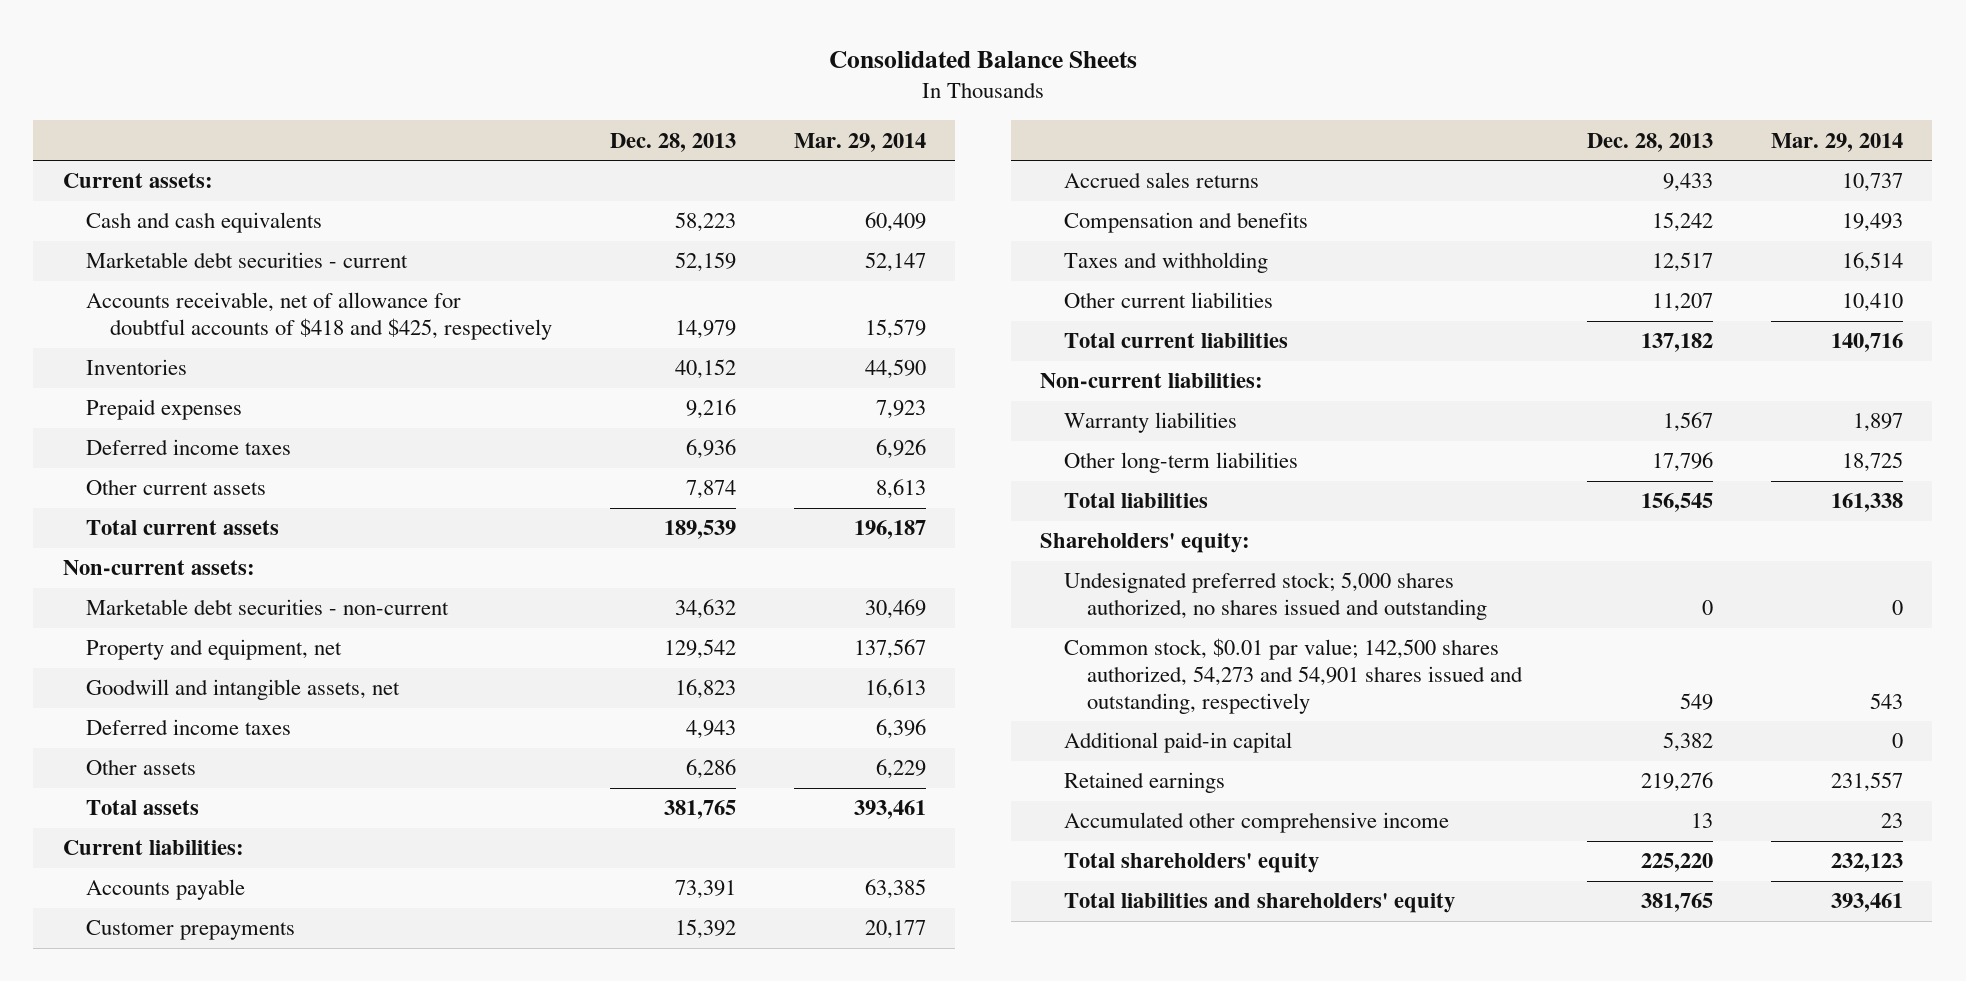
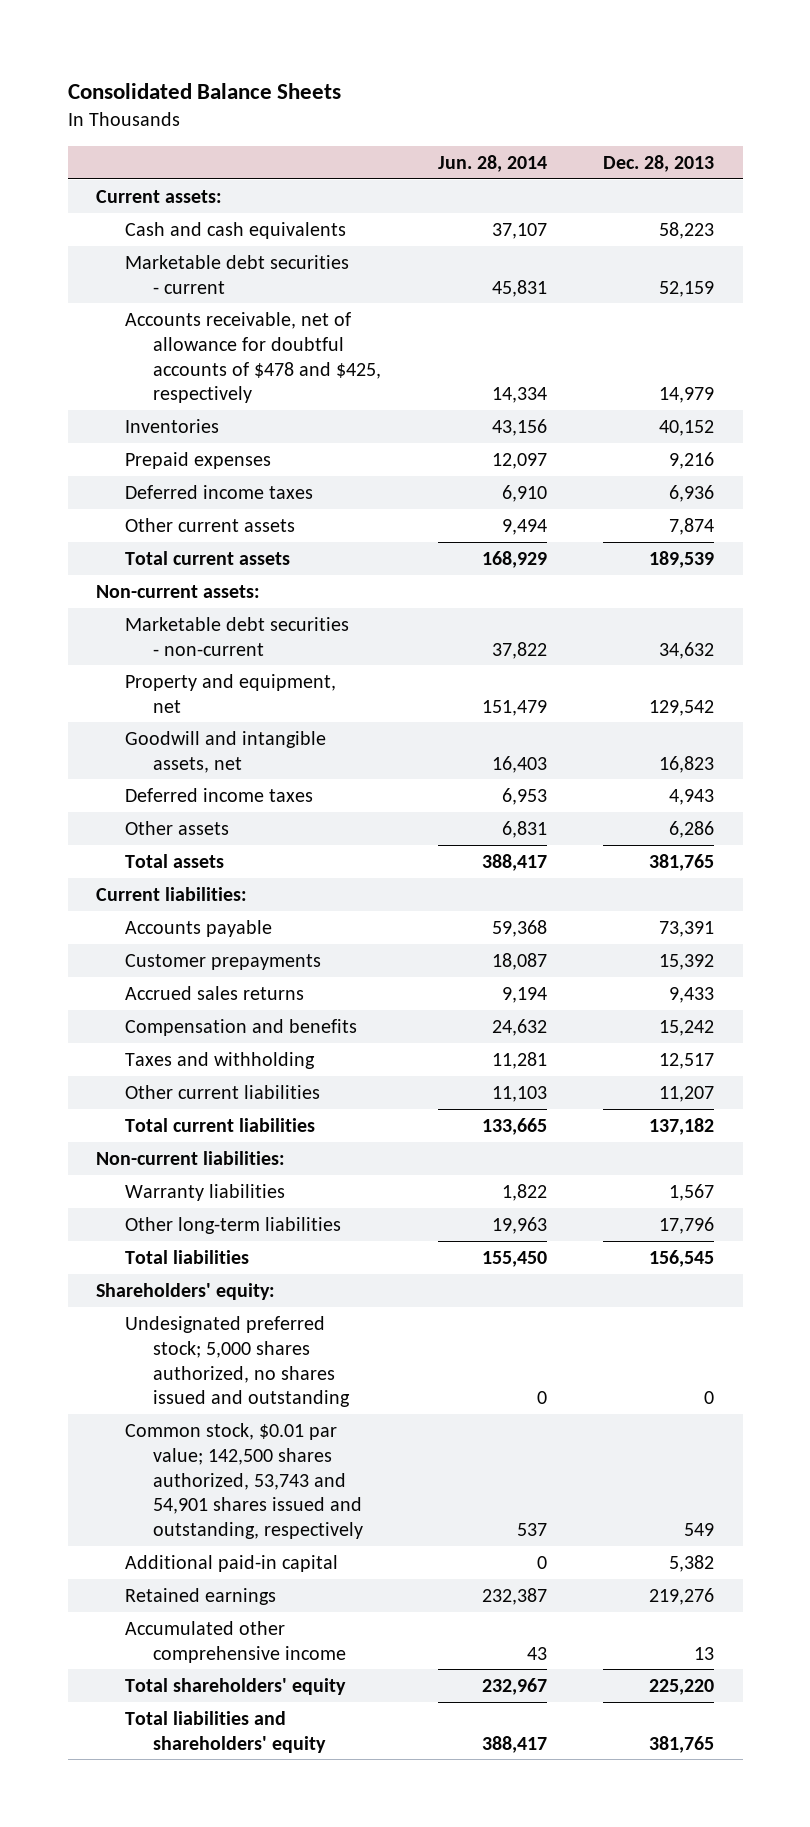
- | Dec. 28, 2013 | Mar. 29, 2014
+ | Jun. 28, 2014 | Dec. 28, 2013
- Accounts receivable, net of allowance for doubtful accounts of $418 and $425, respectively | 14,979 | 15,579
+ Accounts receivable, net of allowance for doubtful accounts of $478 and $425, respectively | 14,334 | 14,979
- Common stock, $0.01 par value; 142,500 shares authorized, 54,273 and 54,901 shares issued and outstanding, respectively | 549 | 543
+ Common stock, $0.01 par value; 142,500 shares authorized, 53,743 and 54,901 shares issued and outstanding, respectively | 537 | 549

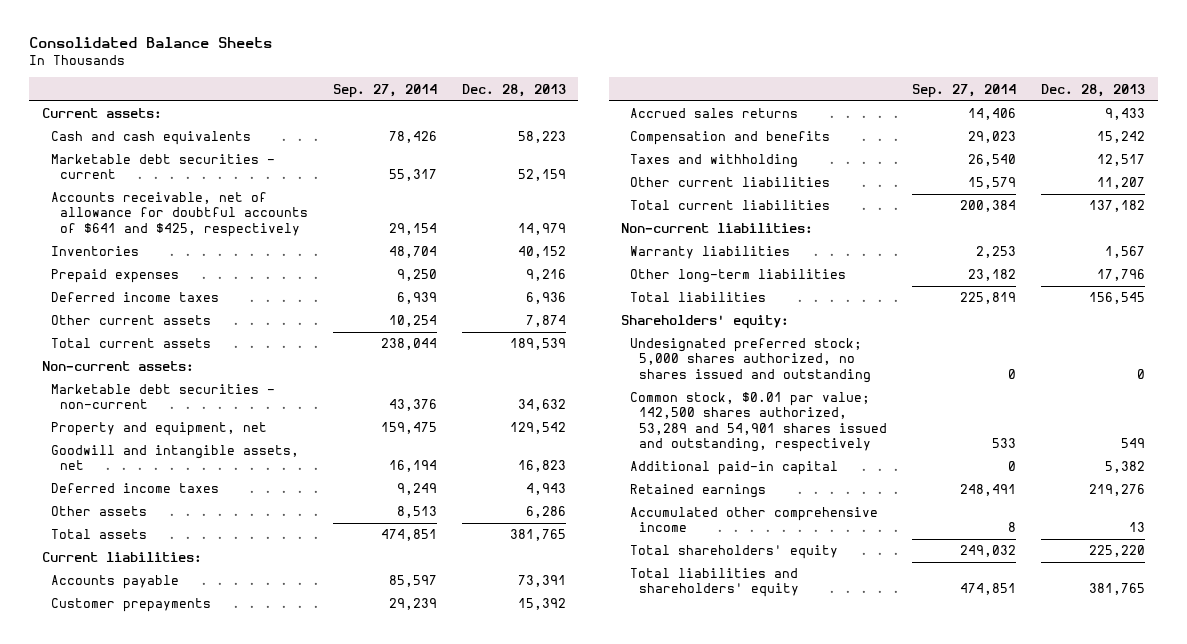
- | Jun. 28, 2014 | Dec. 28, 2013
+ | Sep. 27, 2014 | Dec. 28, 2013
- Accounts receivable, net of allowance for doubtful accounts of $478 and $425, respectively | 14,334 | 14,979
+ Accounts receivable, net of allowance for doubtful accounts of $641 and $425, respectively | 29,154 | 14,979
- Common stock, $0.01 par value; 142,500 shares authorized, 53,743 and 54,901 shares issued and outstanding, respectively | 537 | 549
+ Common stock, $0.01 par value; 142,500 shares authorized, 53,289 and 54,901 shares issued and outstanding, respectively | 533 | 549

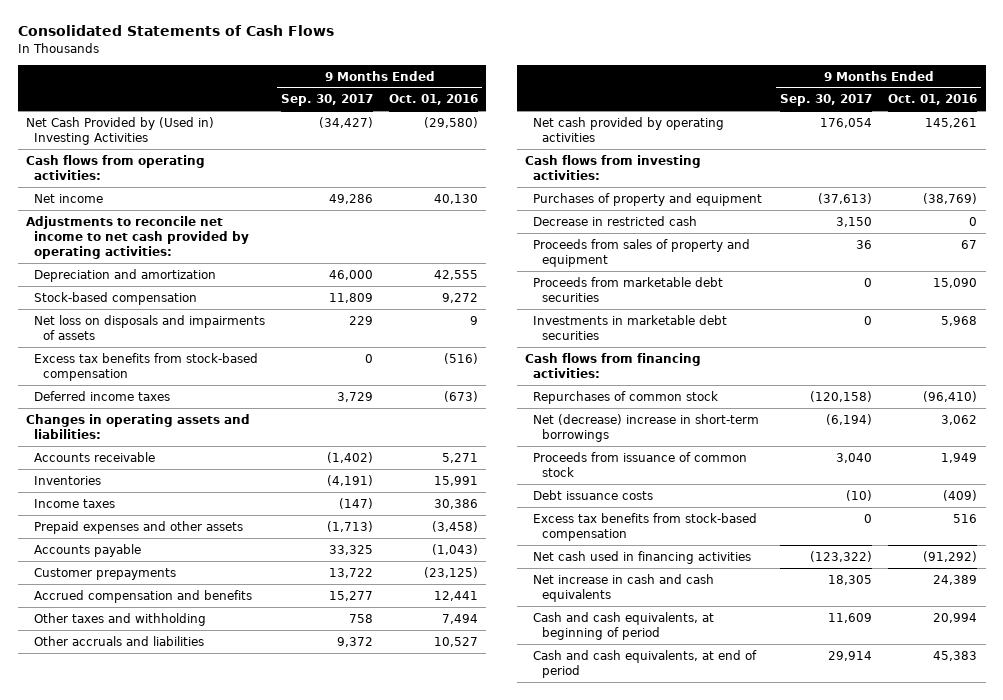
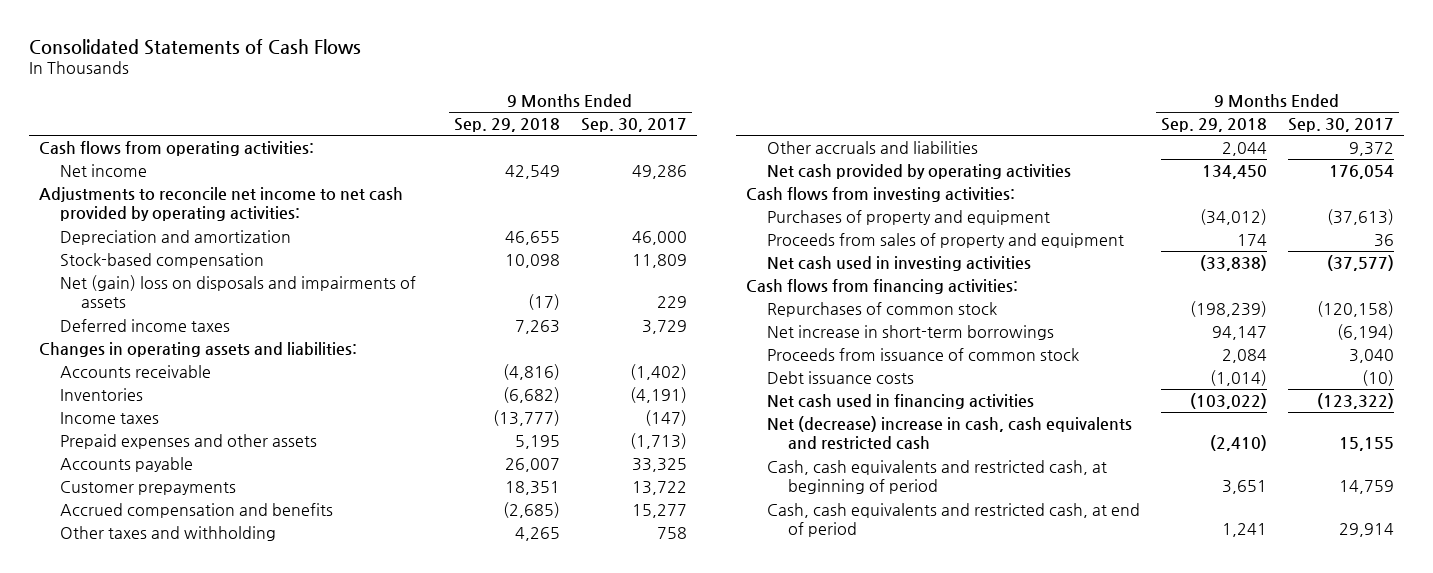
- | 9 Months Ended Sep. 30, 2017 | 9 Months Ended Oct. 01, 2016
+ | 9 Months Ended Sep. 29, 2018 | 9 Months Ended Sep. 30, 2017
- Net Cash Provided by (Used in) Investing Activities | (34,427) | (29,580)
- Net loss on disposals and impairments of assets | 229 | 9
- Excess tax benefits from stock-based compensation | 0 | (516)
+ Net (gain) loss on disposals and impairments of assets | (17) | 229
- Decrease in restricted cash | 3,150 | 0
- Proceeds from marketable debt securities | 0 | 15,090
- Investments in marketable debt securities | 0 | 5,968
+ Net cash used in investing activities | (33,838) | (37,577)
- Net (decrease) increase in short-term borrowings | (6,194) | 3,062
+ Net increase in short-term borrowings | 94,147 | (6,194)
- Excess tax benefits from stock-based compensation | 0 | 516
- Net increase in cash and cash equivalents | 18,305 | 24,389
- Cash and cash equivalents, at beginning of period | 11,609 | 20,994
- Cash and cash equivalents, at end of period | 29,914 | 45,383
+ Net (decrease) increase in cash, cash equivalents and restricted cash | (2,410) | 15,155
+ Cash, cash equivalents and restricted cash, at beginning of period | 3,651 | 14,759
+ Cash, cash equivalents and restricted cash, at end of period | 1,241 | 29,914

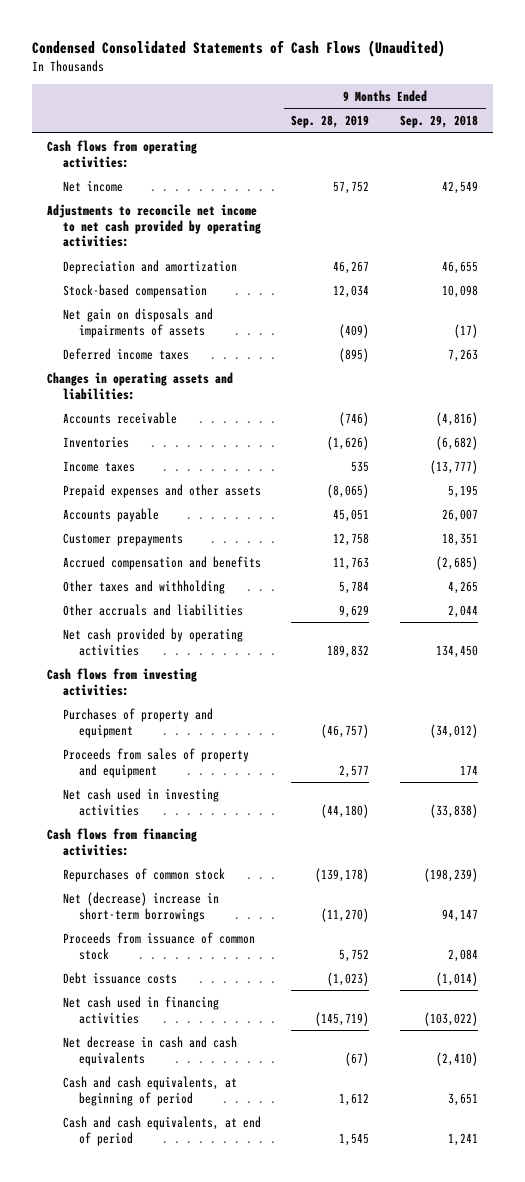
- Consolidated Statements of Cash Flows
+ Condensed Consolidated Statements of Cash Flows (Unaudited)
- | 9 Months Ended Sep. 29, 2018 | 9 Months Ended Sep. 30, 2017
+ | 9 Months Ended Sep. 28, 2019 | 9 Months Ended Sep. 29, 2018
- Net (gain) loss on disposals and impairments of assets | (17) | 229
+ Net gain on disposals and impairments of assets | (409) | (17)
- Net increase in short-term borrowings | 94,147 | (6,194)
+ Net (decrease) increase in short-term borrowings | (11,270) | 94,147
- Net (decrease) increase in cash, cash equivalents and restricted cash | (2,410) | 15,155
- Cash, cash equivalents and restricted cash, at beginning of period | 3,651 | 14,759
- Cash, cash equivalents and restricted cash, at end of period | 1,241 | 29,914
+ Net decrease in cash and cash equivalents | (67) | (2,410)
+ Cash and cash equivalents, at beginning of period | 1,612 | 3,651
+ Cash and cash equivalents, at end of period | 1,545 | 1,241

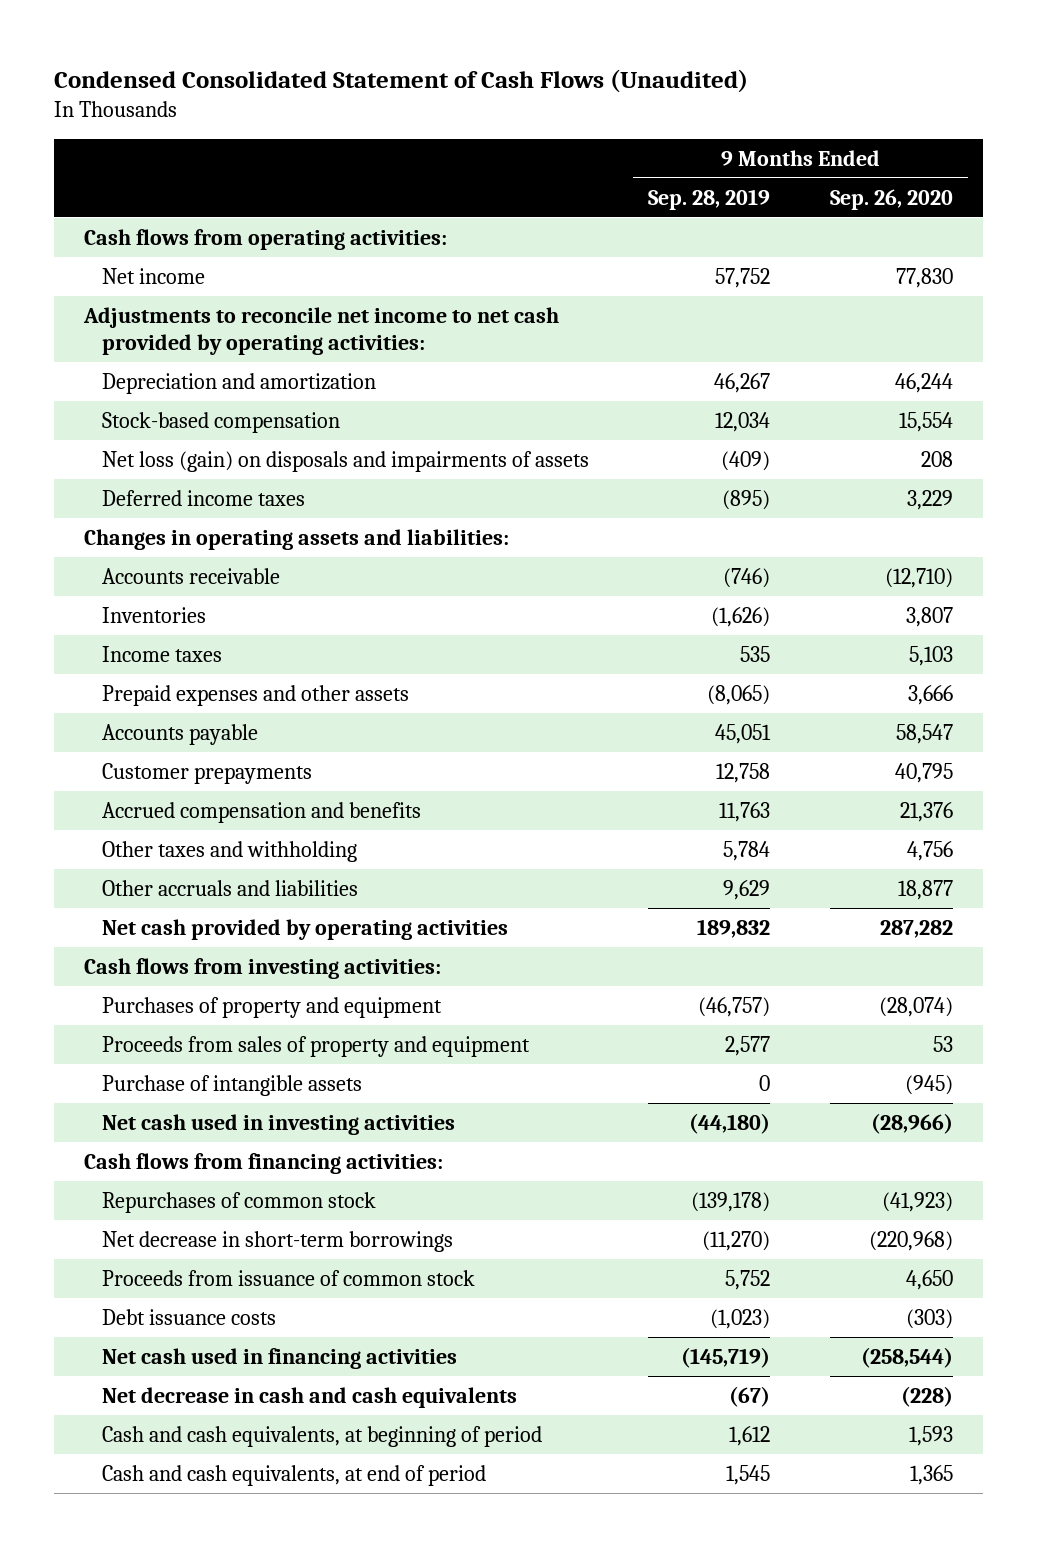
- Condensed Consolidated Statements of Cash Flows (Unaudited)
+ Condensed Consolidated Statement of Cash Flows (Unaudited)
- | 9 Months Ended Sep. 28, 2019 | 9 Months Ended Sep. 29, 2018
+ | 9 Months Ended Sep. 28, 2019 | 9 Months Ended Sep. 26, 2020
- Net gain on disposals and impairments of assets | (409) | (17)
+ Net loss (gain) on disposals and impairments of assets | (409) | 208
+ Purchase of intangible assets | 0 | (945)
- Net (decrease) increase in short-term borrowings | (11,270) | 94,147
+ Net decrease in short-term borrowings | (11,270) | (220,968)

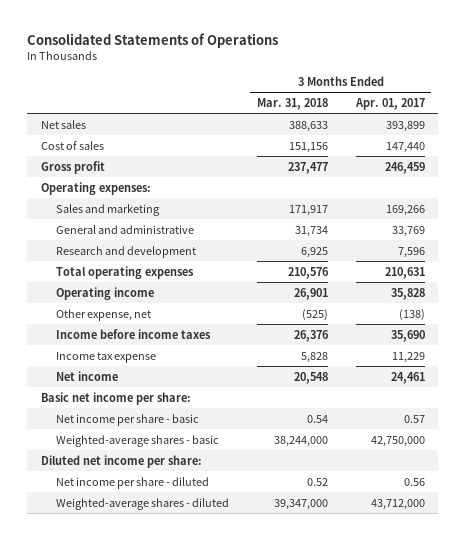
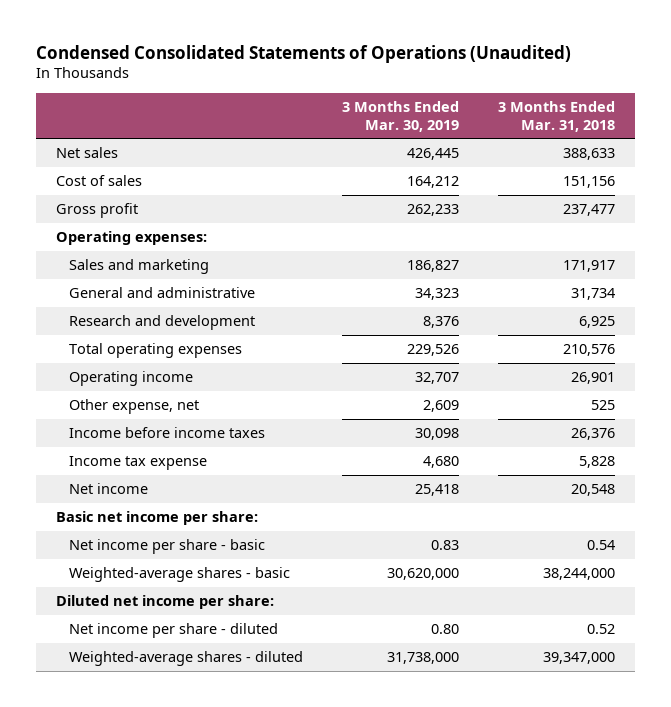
- Consolidated Statements of Operations
+ Condensed Consolidated Statements of Operations (Unaudited)
- | 3 Months Ended Mar. 31, 2018 | 3 Months Ended Apr. 01, 2017
+ | 3 Months Ended Mar. 30, 2019 | 3 Months Ended Mar. 31, 2018
- Other expense, net | (525) | (138)
+ Other expense, net | 2,609 | 525

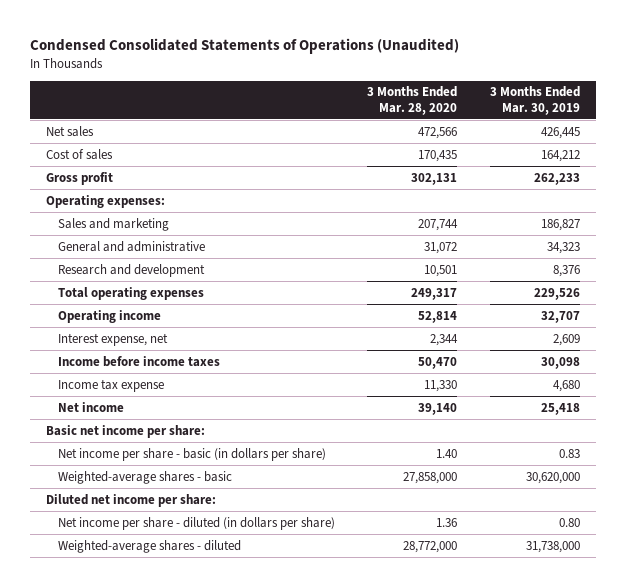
- | 3 Months Ended Mar. 30, 2019 | 3 Months Ended Mar. 31, 2018
+ | 3 Months Ended Mar. 28, 2020 | 3 Months Ended Mar. 30, 2019
- Other expense, net | 2,609 | 525
+ Interest expense, net | 2,344 | 2,609
- Net income per share - basic | 0.83 | 0.54
+ Net income per share - basic (in dollars per share) | 1.40 | 0.83
- Net income per share - diluted | 0.80 | 0.52
+ Net income per share - diluted (in dollars per share) | 1.36 | 0.80

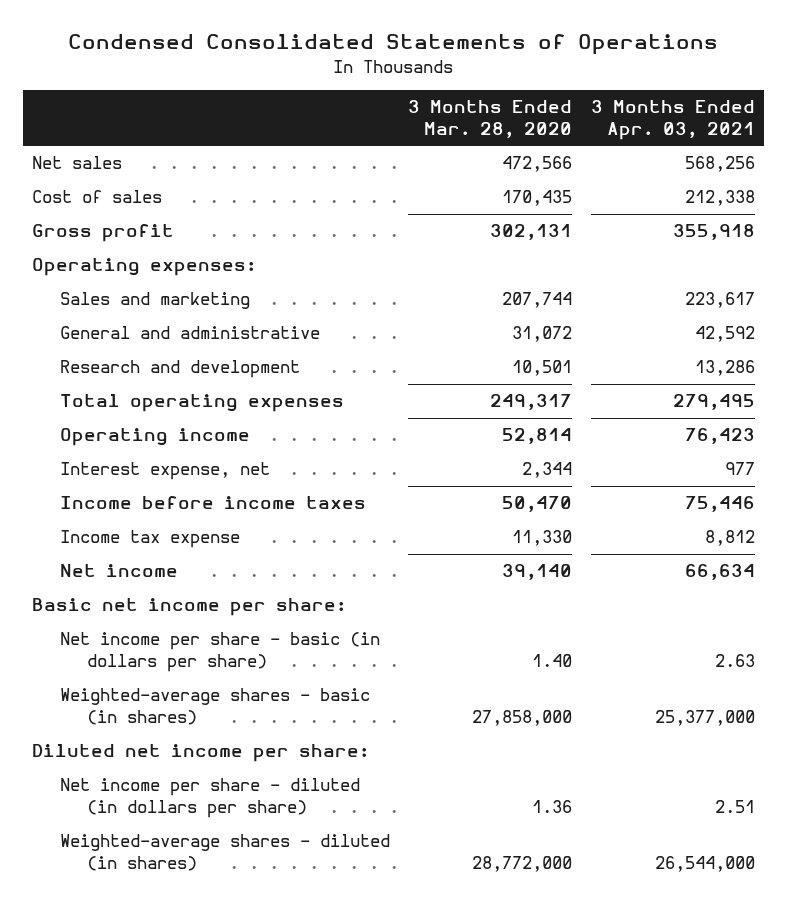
- Condensed Consolidated Statements of Operations (Unaudited)
+ Condensed Consolidated Statements of Operations
- | 3 Months Ended Mar. 28, 2020 | 3 Months Ended Mar. 30, 2019
+ | 3 Months Ended Mar. 28, 2020 | 3 Months Ended Apr. 03, 2021
- Weighted-average shares - basic | 27,858,000 | 30,620,000
+ Weighted-average shares - basic (in shares) | 27,858,000 | 25,377,000
- Weighted-average shares - diluted | 28,772,000 | 31,738,000
+ Weighted-average shares - diluted (in shares) | 28,772,000 | 26,544,000

